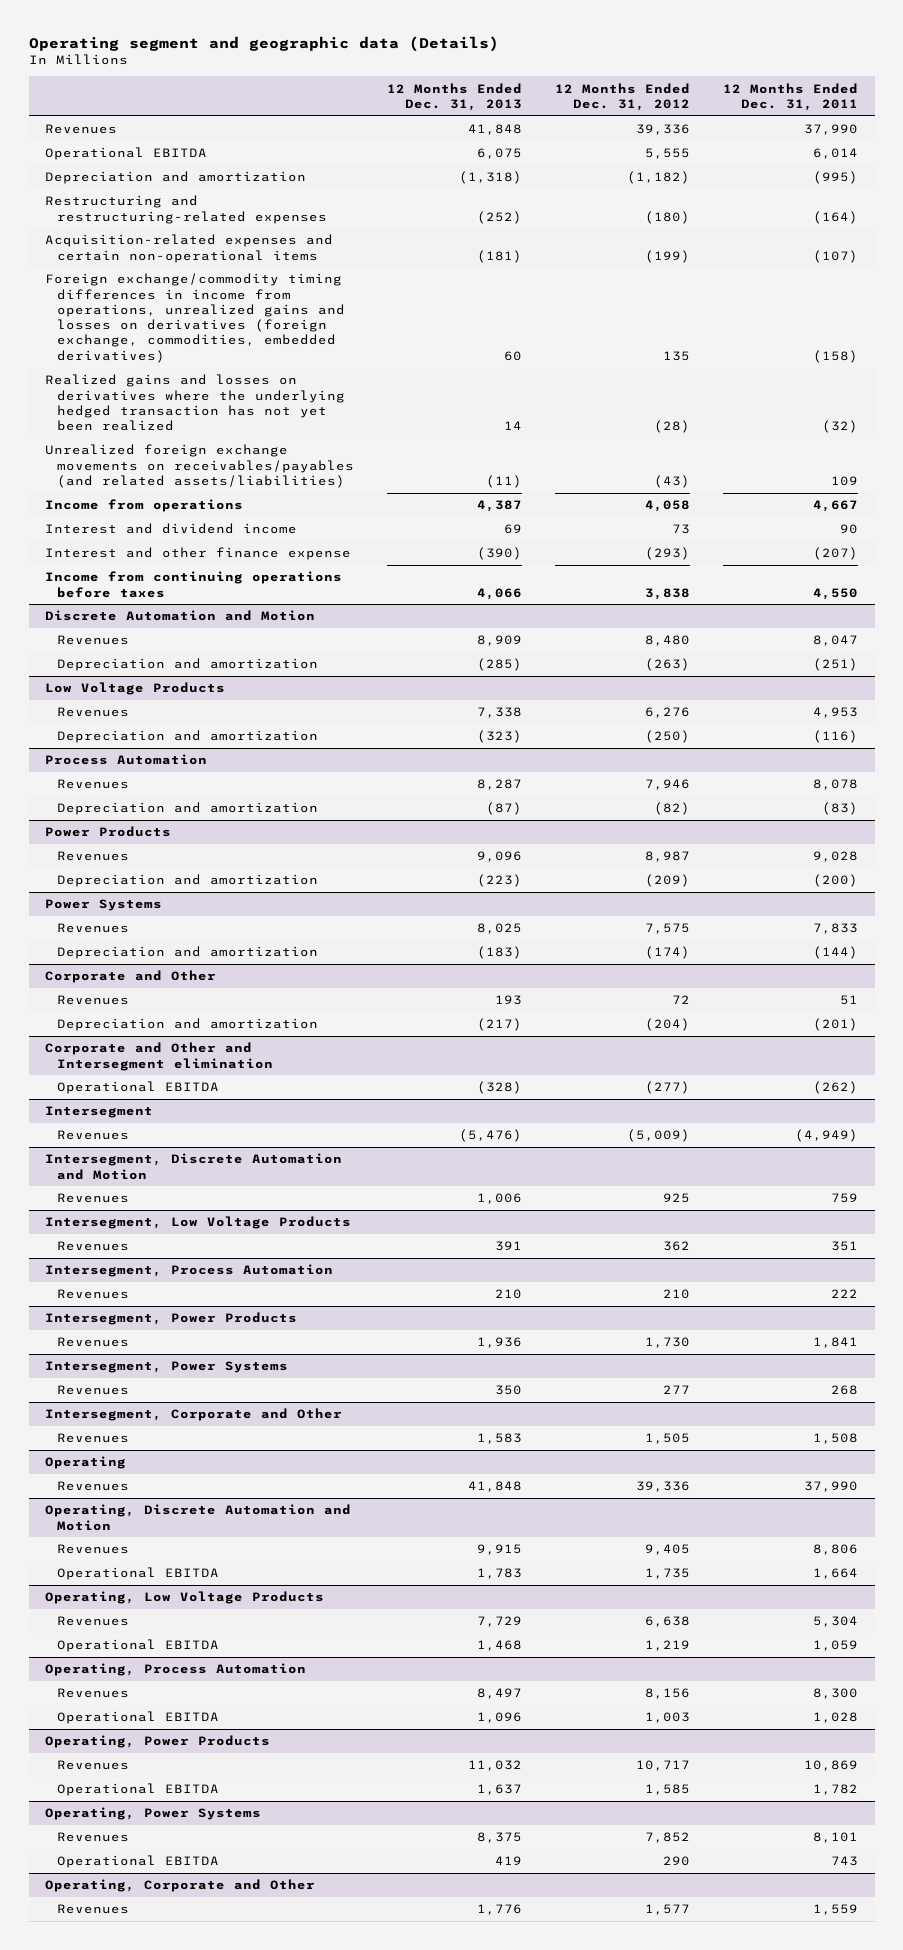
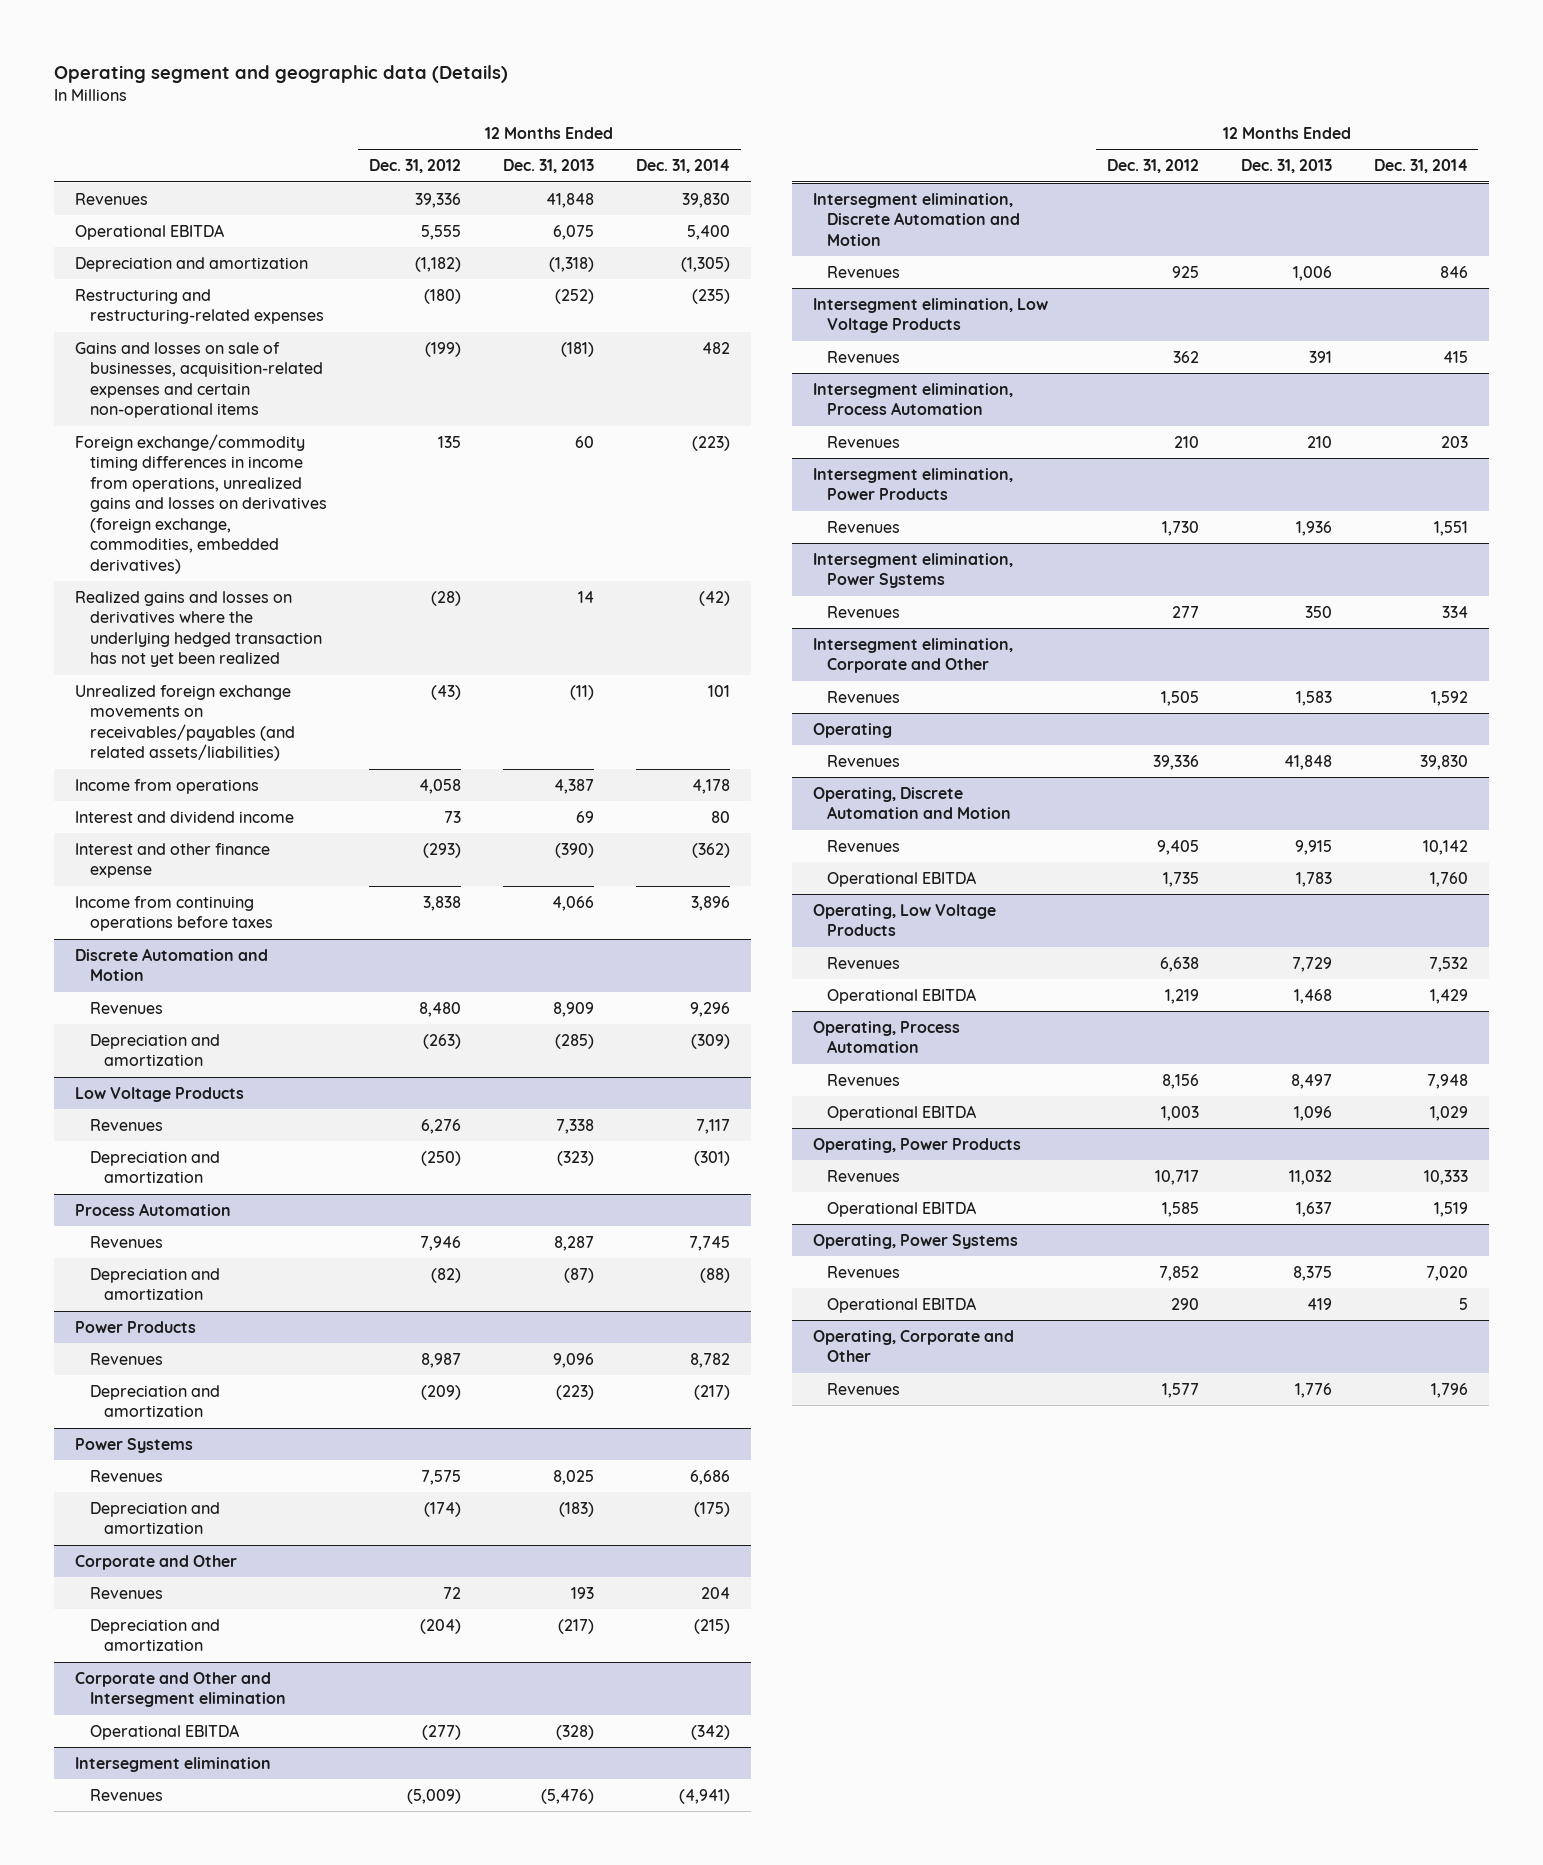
- | 12 Months Ended Dec. 31, 2013 | 12 Months Ended Dec. 31, 2012 | 12 Months Ended Dec. 31, 2011
+ | 12 Months Ended Dec. 31, 2012 | 12 Months Ended Dec. 31, 2013 | 12 Months Ended Dec. 31, 2014
- Acquisition-related expenses and certain non-operational items | (181) | (199) | (107)
+ Gains and losses on sale of businesses, acquisition-related expenses and certain non-operational items | (199) | (181) | 482
- Intersegment
+ Intersegment elimination
- Intersegment, Discrete Automation and Motion
+ Intersegment elimination, Discrete Automation and Motion
- Intersegment, Low Voltage Products
+ Intersegment elimination, Low Voltage Products
- Intersegment, Process Automation
+ Intersegment elimination, Process Automation
- Intersegment, Power Products
+ Intersegment elimination, Power Products
- Intersegment, Power Systems
+ Intersegment elimination, Power Systems
- Intersegment, Corporate and Other
+ Intersegment elimination, Corporate and Other

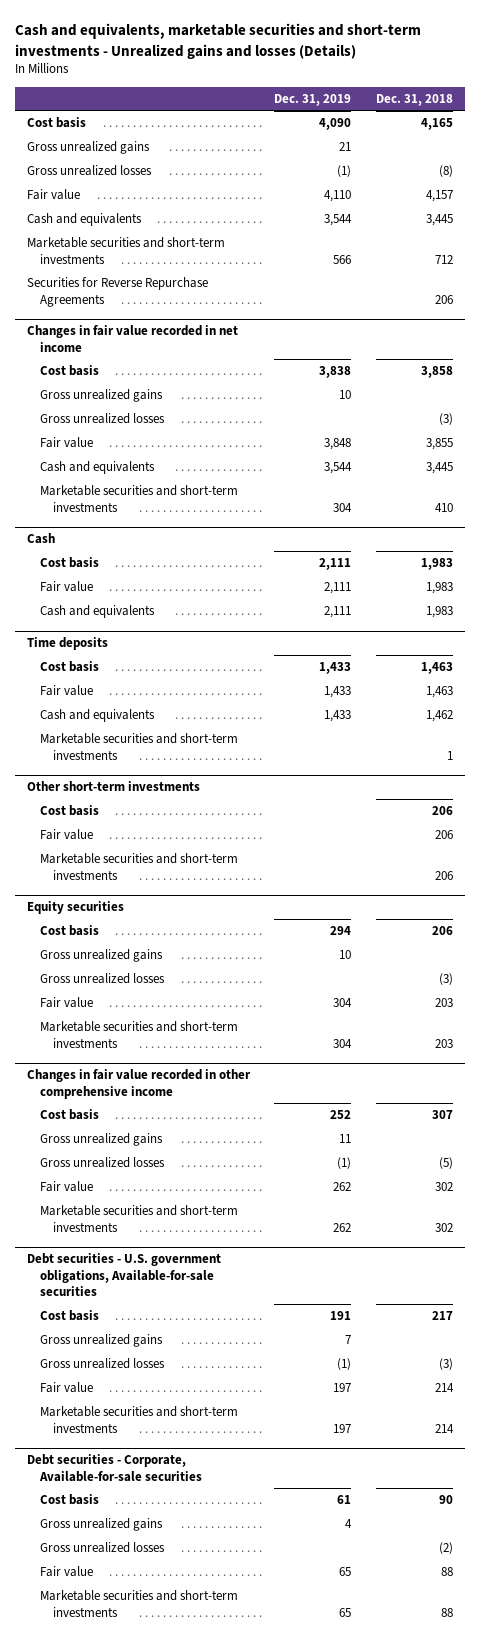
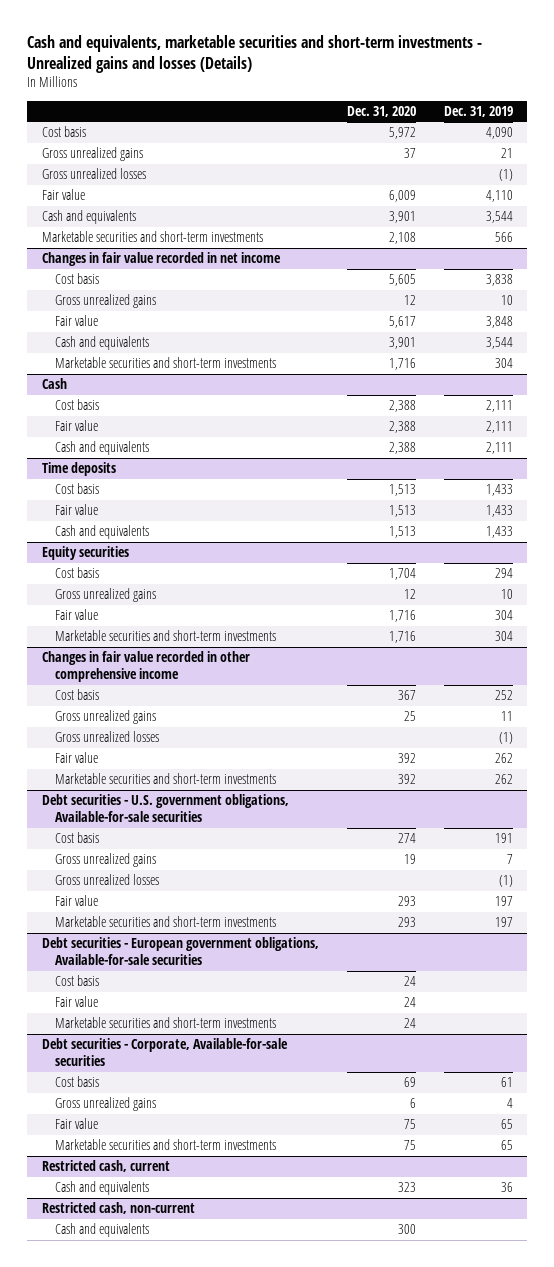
- | Dec. 31, 2019 | Dec. 31, 2018
+ | Dec. 31, 2020 | Dec. 31, 2019
- Securities for Reverse Repurchase Agreements | | 206
@ Changes in fair value recorded in net income
- Gross unrealized losses | | (3)
@ Time deposits
- Marketable securities and short-term investments | | 1
- Other short-term investments
- Cost basis | | 206
- Fair value | | 206
- Marketable securities and short-term investments | | 206
@ Equity securities
- Gross unrealized losses | | (3)
+ Debt securities - European government obligations, Available-for-sale securities
+ Cost basis | 24 |
+ Fair value | 24 |
+ Marketable securities and short-term investments | 24 |
@ Debt securities - Corporate, Available-for-sale securities
- Gross unrealized losses | | (2)
+ Restricted cash, current
+ Cash and equivalents | 323 | 36
+ Restricted cash, non-current
+ Cash and equivalents | 300 |

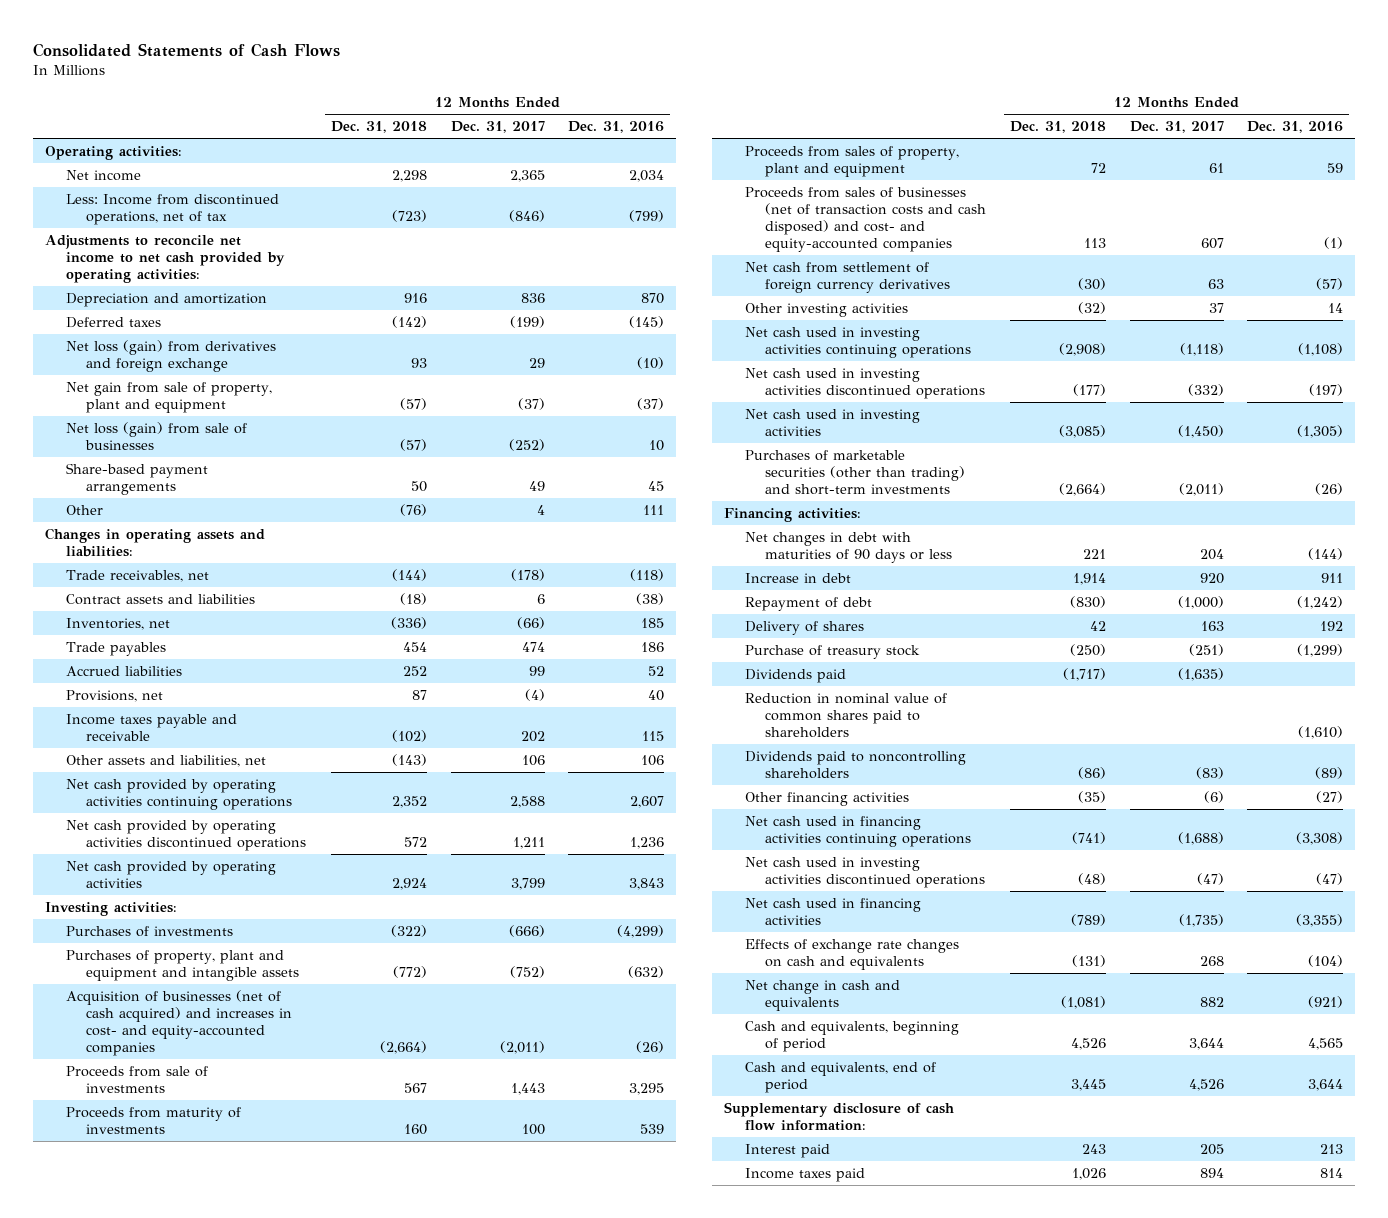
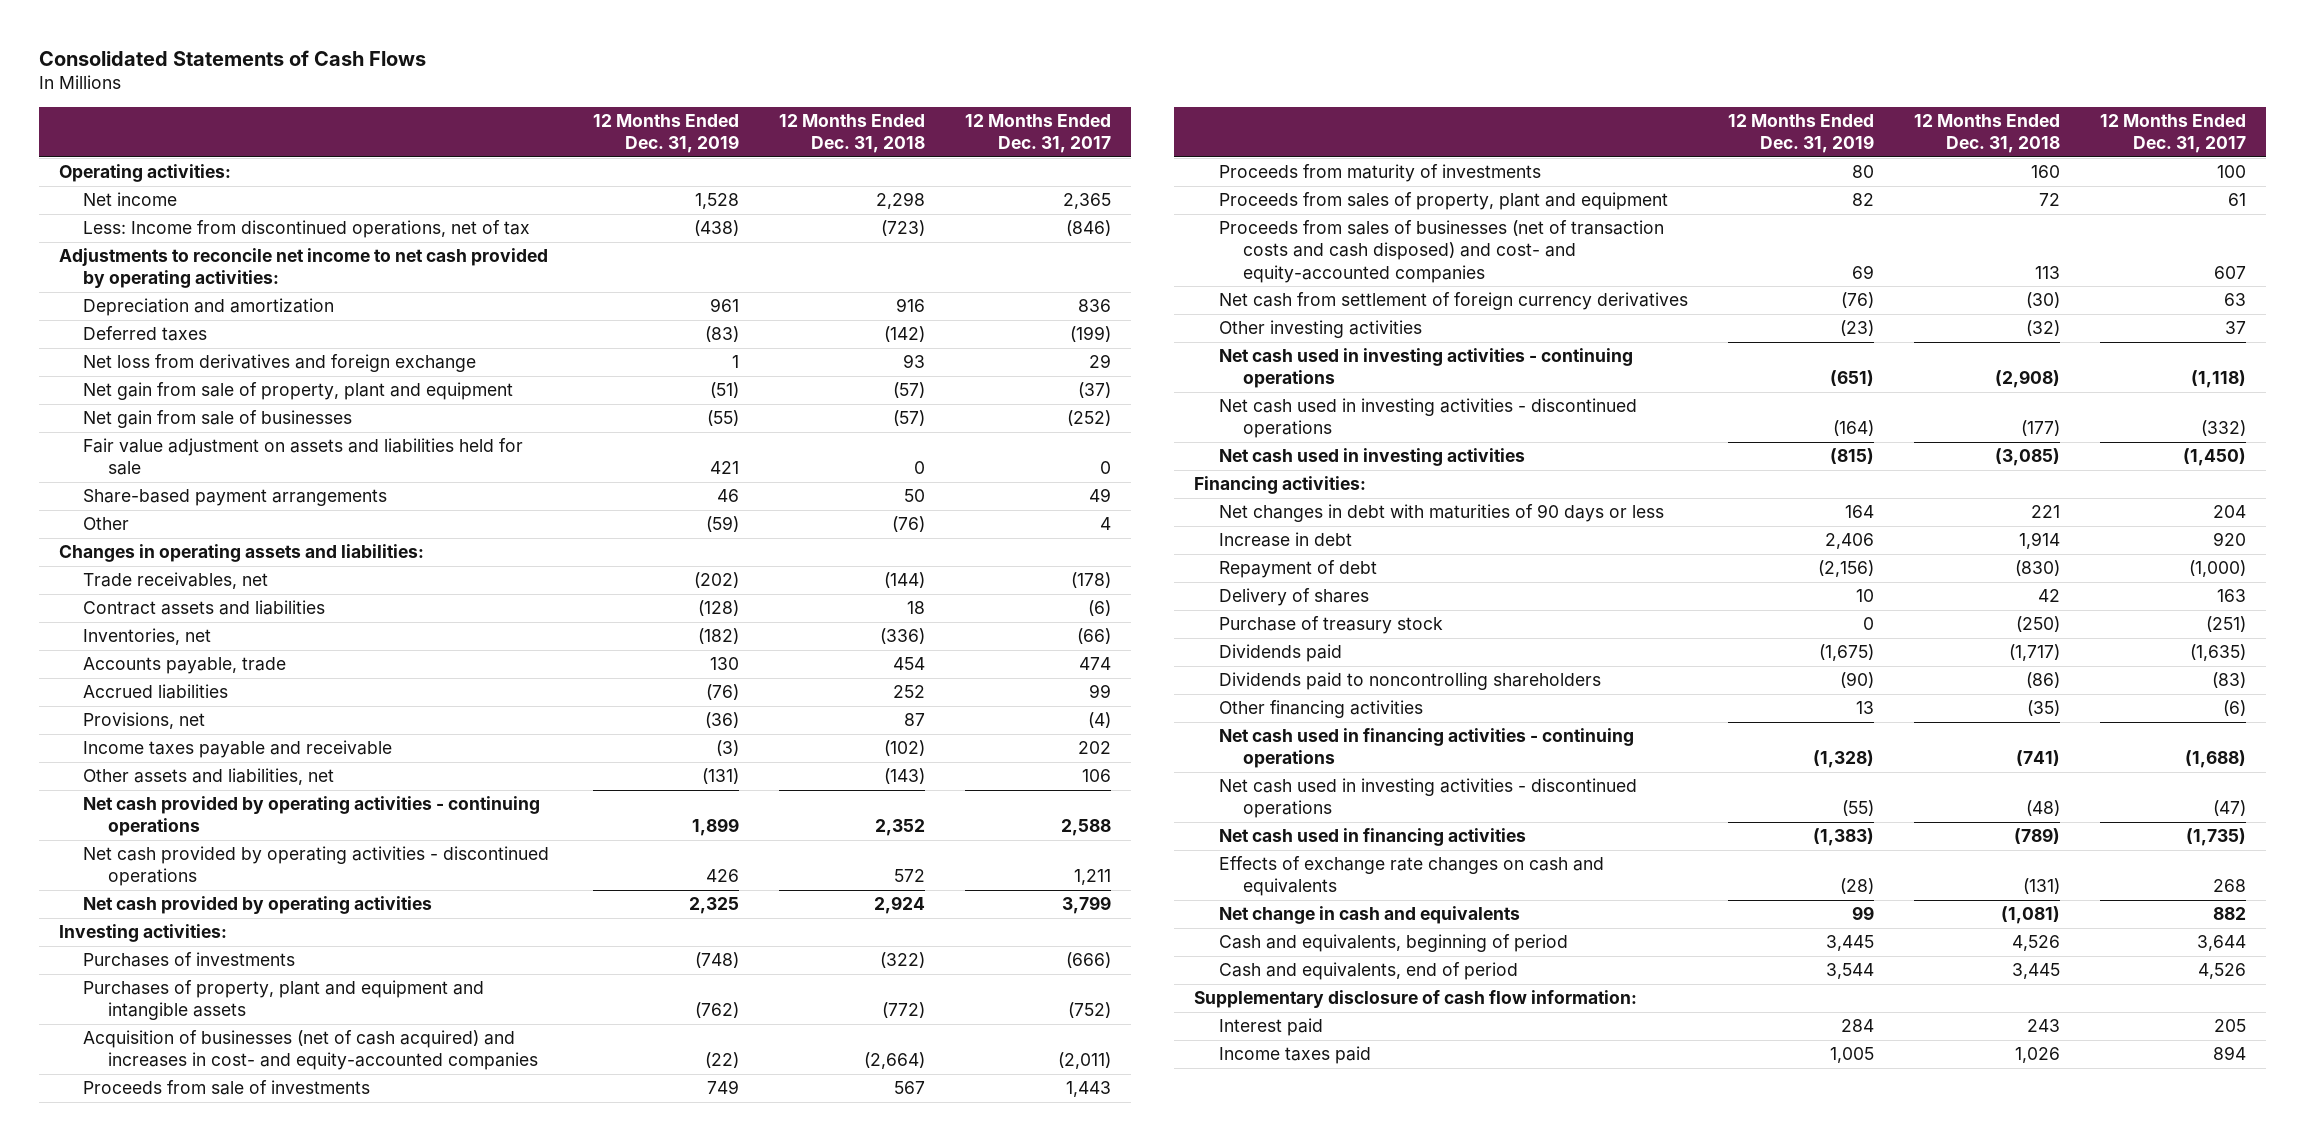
- | 12 Months Ended Dec. 31, 2018 | 12 Months Ended Dec. 31, 2017 | 12 Months Ended Dec. 31, 2016
+ | 12 Months Ended Dec. 31, 2019 | 12 Months Ended Dec. 31, 2018 | 12 Months Ended Dec. 31, 2017
- Net loss (gain) from derivatives and foreign exchange | 93 | 29 | (10)
+ Net loss from derivatives and foreign exchange | 1 | 93 | 29
- Net loss (gain) from sale of businesses | (57) | (252) | 10
+ Net gain from sale of businesses | (55) | (57) | (252)
+ Fair value adjustment on assets and liabilities held for sale | 421 | 0 | 0
- Contract assets and liabilities | (18) | 6 | (38)
+ Contract assets and liabilities | (128) | 18 | (6)
- Trade payables | 454 | 474 | 186
+ Accounts payable, trade | 130 | 454 | 474
- Net cash provided by operating activities continuing operations | 2,352 | 2,588 | 2,607
- Net cash provided by operating activities discontinued operations | 572 | 1,211 | 1,236
+ Net cash provided by operating activities - continuing operations | 1,899 | 2,352 | 2,588
+ Net cash provided by operating activities - discontinued operations | 426 | 572 | 1,211
- Net cash used in investing activities continuing operations | (2,908) | (1,118) | (1,108)
- Net cash used in investing activities discontinued operations | (177) | (332) | (197)
+ Net cash used in investing activities - continuing operations | (651) | (2,908) | (1,118)
+ Net cash used in investing activities - discontinued operations | (164) | (177) | (332)
- Purchases of marketable securities (other than trading) and short-term investments | (2,664) | (2,011) | (26)
- Reduction in nominal value of common shares paid to shareholders | | | (1,610)
- Net cash used in financing activities continuing operations | (741) | (1,688) | (3,308)
- Net cash used in investing activities discontinued operations | (48) | (47) | (47)
+ Net cash used in financing activities - continuing operations | (1,328) | (741) | (1,688)
+ Net cash used in investing activities - discontinued operations | (55) | (48) | (47)

